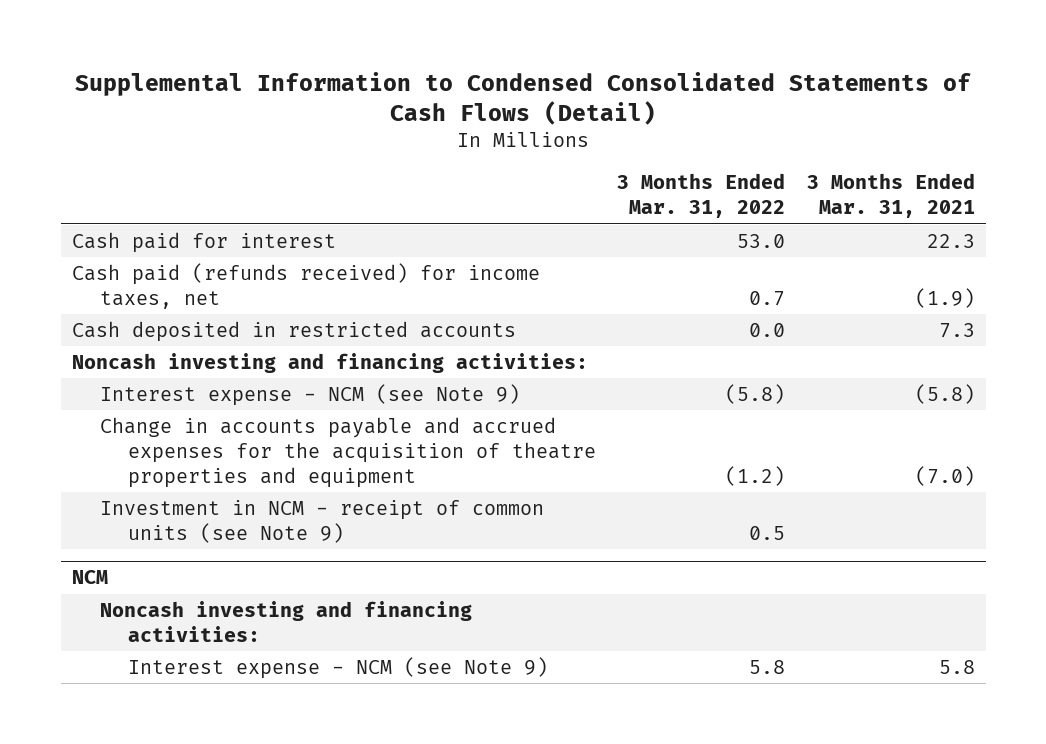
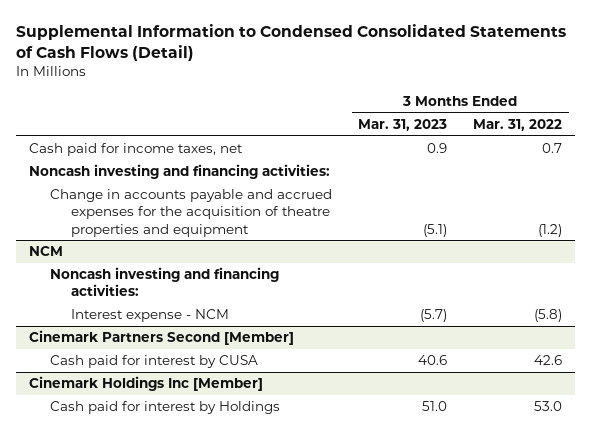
- | 3 Months Ended Mar. 31, 2022 | 3 Months Ended Mar. 31, 2021
+ | 3 Months Ended Mar. 31, 2023 | 3 Months Ended Mar. 31, 2022
- Cash paid for interest | 53.0 | 22.3
- Cash paid (refunds received) for income taxes, net | 0.7 | (1.9)
- Cash deposited in restricted accounts | 0.0 | 7.3
+ Cash paid for income taxes, net | 0.9 | 0.7
- Interest expense - NCM (see Note 9) | (5.8) | (5.8)
- Investment in NCM - receipt of common units (see Note 9) | 0.5 |
@ NCM
- Interest expense - NCM (see Note 9) | 5.8 | 5.8
+ Interest expense - NCM | (5.7) | (5.8)
+ Cinemark Partners Second [Member]
+ Cash paid for interest by CUSA | 40.6 | 42.6
+ Cinemark Holdings Inc [Member]
+ Cash paid for interest by Holdings | 51.0 | 53.0

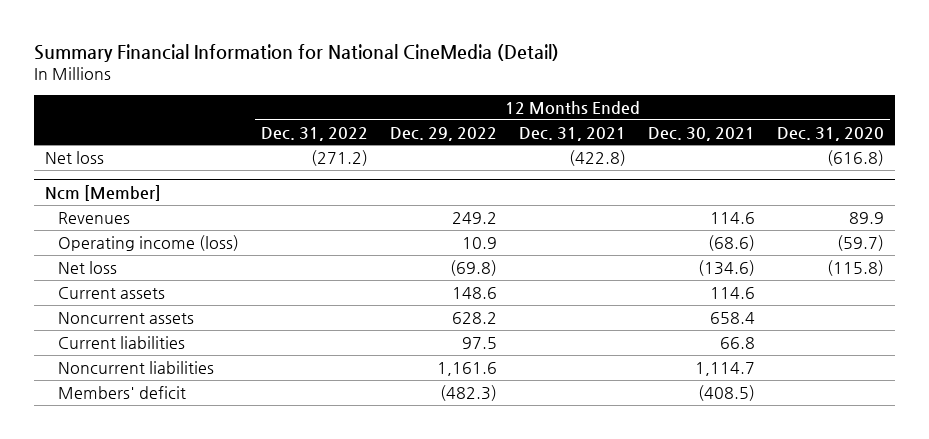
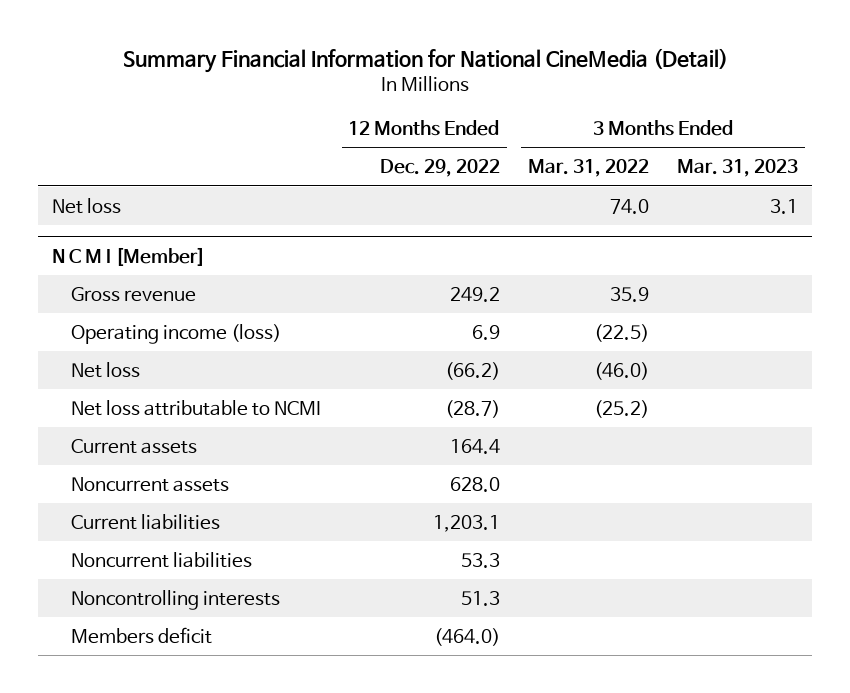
- | 12 Months Ended Dec. 31, 2022 | 12 Months Ended Dec. 29, 2022 | 12 Months Ended Dec. 31, 2021 | 12 Months Ended Dec. 30, 2021 | 12 Months Ended Dec. 31, 2020
+ | 12 Months Ended Dec. 29, 2022 | 3 Months Ended Mar. 31, 2022 | 3 Months Ended Mar. 31, 2023
- Ncm [Member]
- Revenues | | 249.2 | | 114.6 | 89.9
- Operating income (loss) | | 10.9 | | (68.6) | (59.7)
- Net loss | | (69.8) | | (134.6) | (115.8)
- Current assets | | 148.6 | | 114.6 |
- Noncurrent assets | | 628.2 | | 658.4 |
- Current liabilities | | 97.5 | | 66.8 |
- Noncurrent liabilities | | 1,161.6 | | 1,114.7 |
- Members' deficit | | (482.3) | | (408.5) |
+ N C M I [Member]
+ Gross revenue | 249.2 | 35.9 |
+ Operating income (loss) | 6.9 | (22.5) |
+ Net loss | (66.2) | (46.0) |
+ Net loss attributable to NCMI | (28.7) | (25.2) |
+ Current assets | 164.4 | |
+ Noncurrent assets | 628.0 | |
+ Current liabilities | 1,203.1 | |
+ Noncurrent liabilities | 53.3 | |
+ Noncontrolling interests | 51.3 | |
+ Members deficit | (464.0) | |

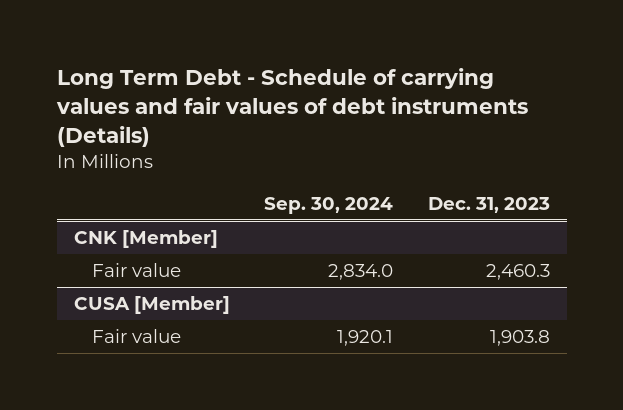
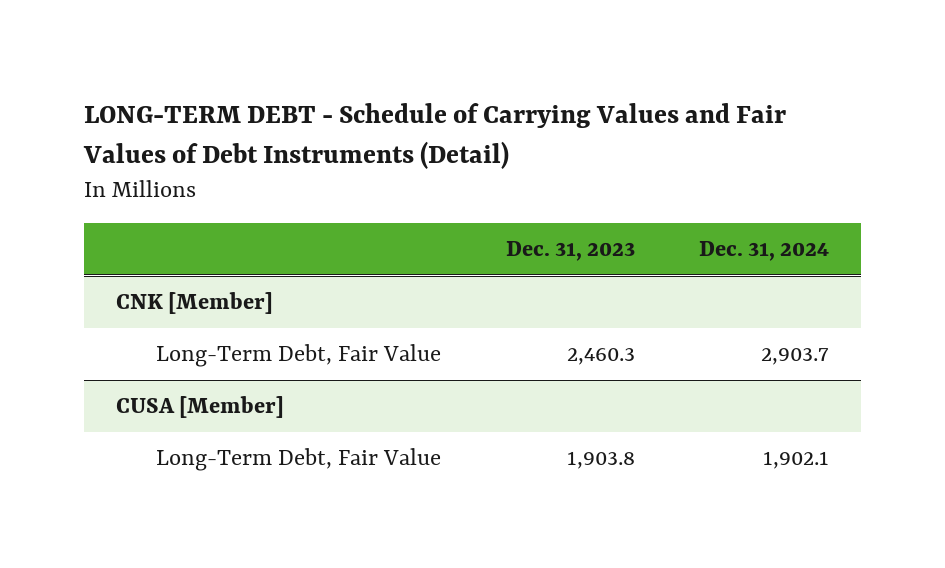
- Long Term Debt - Schedule of carrying values and fair values of debt instruments (Details)
+ LONG-TERM DEBT - Schedule of Carrying Values and Fair Values of Debt Instruments (Detail)
- | Sep. 30, 2024 | Dec. 31, 2023
+ | Dec. 31, 2023 | Dec. 31, 2024
@ CNK [Member]
- Fair value | 2,834.0 | 2,460.3
+ Long-Term Debt, Fair Value | 2,460.3 | 2,903.7
@ CUSA [Member]
- Fair value | 1,920.1 | 1,903.8
+ Long-Term Debt, Fair Value | 1,903.8 | 1,902.1

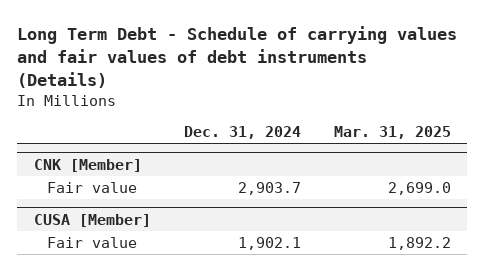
- LONG-TERM DEBT - Schedule of Carrying Values and Fair Values of Debt Instruments (Detail)
+ Long Term Debt - Schedule of carrying values and fair values of debt instruments (Details)
- | Dec. 31, 2023 | Dec. 31, 2024
+ | Dec. 31, 2024 | Mar. 31, 2025
@ CNK [Member]
- Long-Term Debt, Fair Value | 2,460.3 | 2,903.7
+ Fair value | 2,903.7 | 2,699.0
@ CUSA [Member]
- Long-Term Debt, Fair Value | 1,903.8 | 1,902.1
+ Fair value | 1,902.1 | 1,892.2

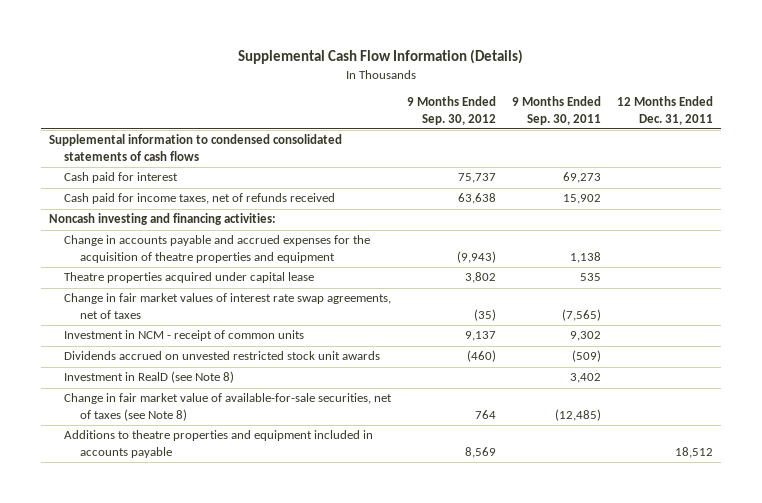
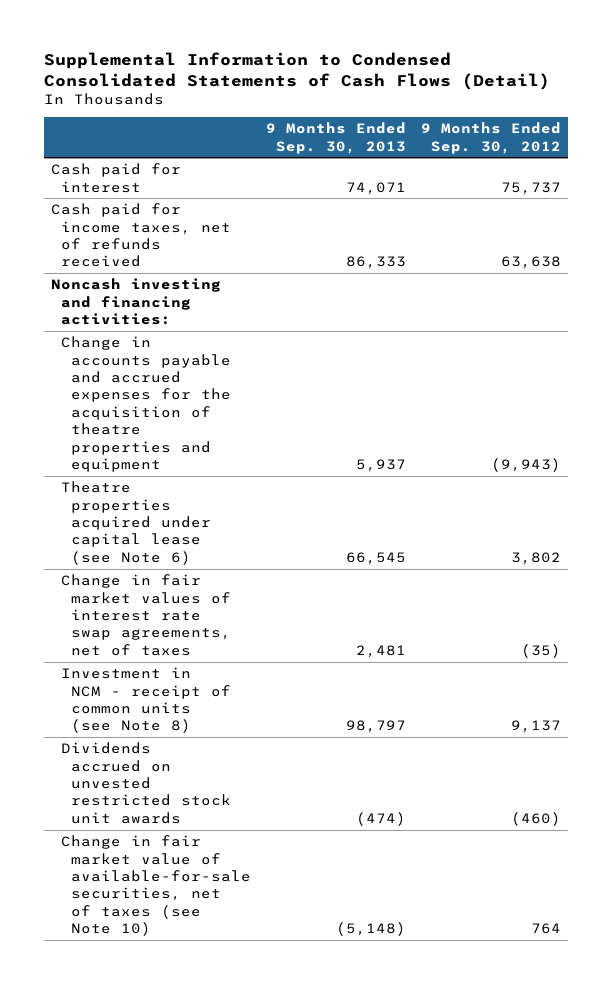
- Supplemental Cash Flow Information (Details)
+ Supplemental Information to Condensed Consolidated Statements of Cash Flows (Detail)
- | 9 Months Ended Sep. 30, 2012 | 9 Months Ended Sep. 30, 2011 | 12 Months Ended Dec. 31, 2011
+ | 9 Months Ended Sep. 30, 2013 | 9 Months Ended Sep. 30, 2012
- Supplemental information to condensed consolidated statements of cash flows
- Theatre properties acquired under capital lease | 3,802 | 535 |
+ Theatre properties acquired under capital lease (see Note 6) | 66,545 | 3,802
- Investment in NCM - receipt of common units | 9,137 | 9,302 |
+ Investment in NCM - receipt of common units (see Note 8) | 98,797 | 9,137
- Investment in RealD (see Note 8) | | 3,402 |
- Change in fair market value of available-for-sale securities, net of taxes (see Note 8) | 764 | (12,485) |
- Additions to theatre properties and equipment included in accounts payable | 8,569 | | 18,512
+ Change in fair market value of available-for-sale securities, net of taxes (see Note 10) | (5,148) | 764

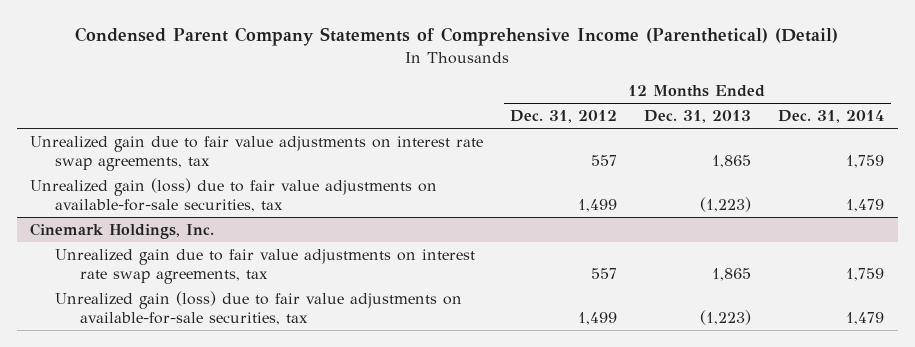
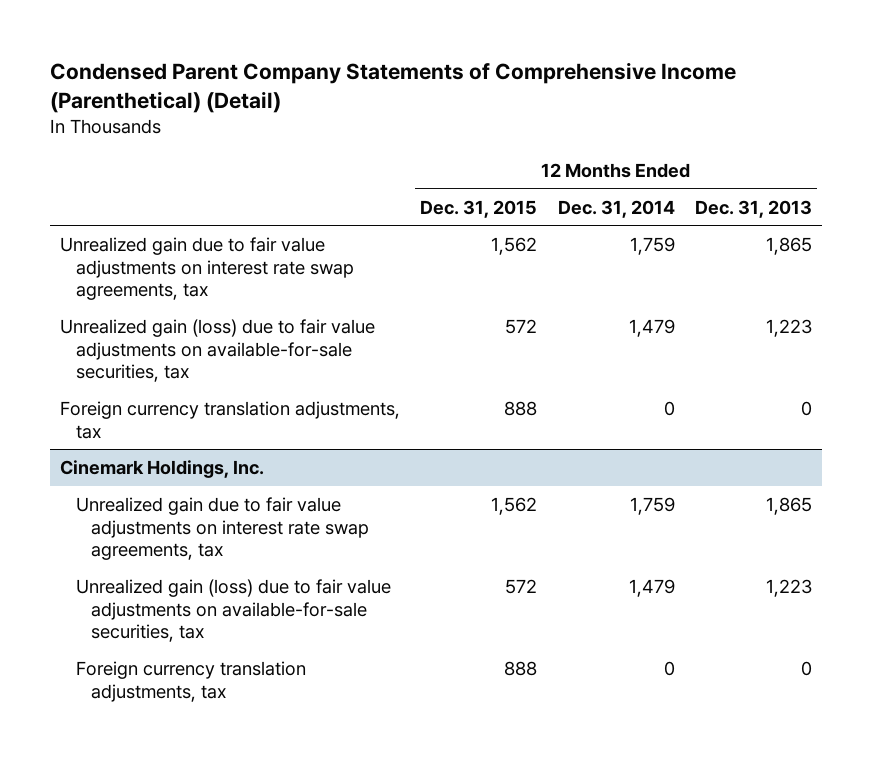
- | 12 Months Ended Dec. 31, 2012 | 12 Months Ended Dec. 31, 2013 | 12 Months Ended Dec. 31, 2014
+ | 12 Months Ended Dec. 31, 2015 | 12 Months Ended Dec. 31, 2014 | 12 Months Ended Dec. 31, 2013
- Unrealized gain (loss) due to fair value adjustments on available-for-sale securities, tax | 1,499 | (1,223) | 1,479
+ Unrealized gain (loss) due to fair value adjustments on available-for-sale securities, tax | 572 | 1,479 | 1,223
+ Foreign currency translation adjustments, tax | 888 | 0 | 0
@ Cinemark Holdings, Inc.
- Unrealized gain (loss) due to fair value adjustments on available-for-sale securities, tax | 1,499 | (1,223) | 1,479
+ Unrealized gain (loss) due to fair value adjustments on available-for-sale securities, tax | 572 | 1,479 | 1,223
+ Foreign currency translation adjustments, tax | 888 | 0 | 0

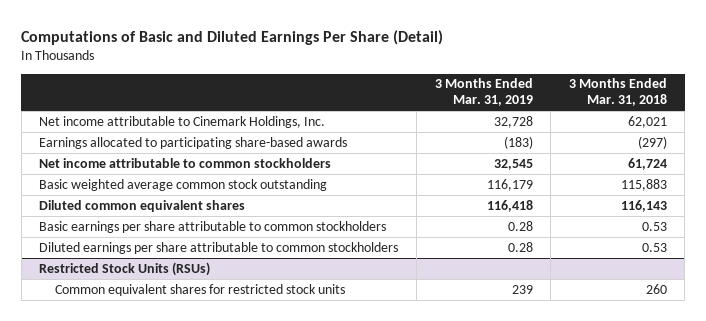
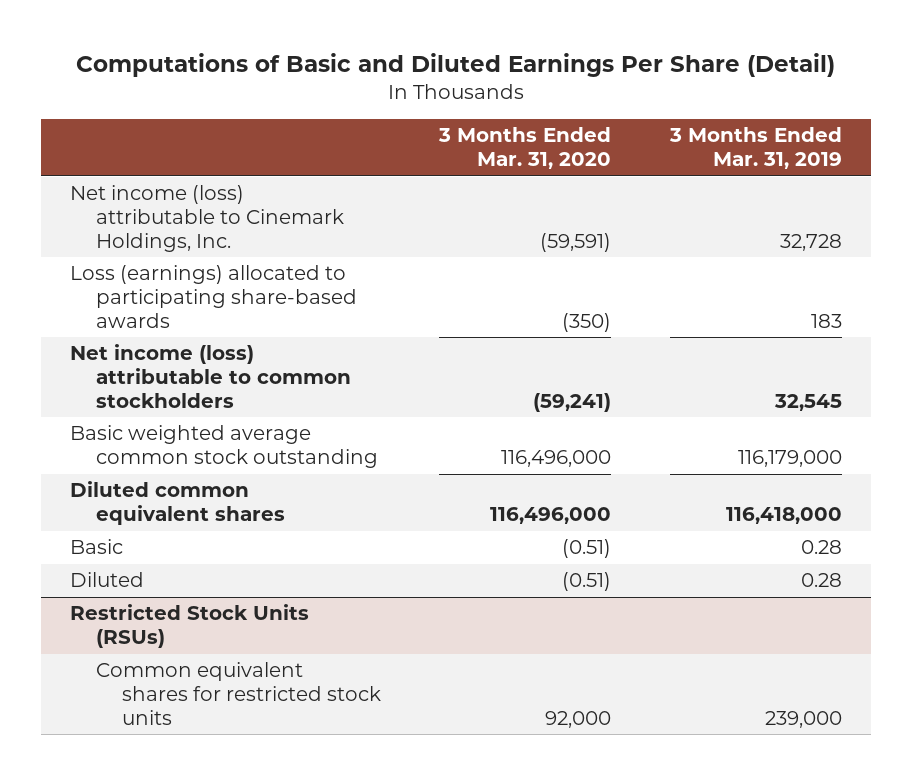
- | 3 Months Ended Mar. 31, 2019 | 3 Months Ended Mar. 31, 2018
+ | 3 Months Ended Mar. 31, 2020 | 3 Months Ended Mar. 31, 2019
- Net income attributable to Cinemark Holdings, Inc. | 32,728 | 62,021
- Earnings allocated to participating share-based awards | (183) | (297)
- Net income attributable to common stockholders | 32,545 | 61,724
- Basic weighted average common stock outstanding | 116,179 | 115,883
- Diluted common equivalent shares | 116,418 | 116,143
- Basic earnings per share attributable to common stockholders | 0.28 | 0.53
- Diluted earnings per share attributable to common stockholders | 0.28 | 0.53
+ Net income (loss) attributable to Cinemark Holdings, Inc. | (59,591) | 32,728
+ Loss (earnings) allocated to participating share-based awards | (350) | 183
+ Net income (loss) attributable to common stockholders | (59,241) | 32,545
+ Basic weighted average common stock outstanding | 116,496,000 | 116,179,000
+ Diluted common equivalent shares | 116,496,000 | 116,418,000
+ Basic | (0.51) | 0.28
+ Diluted | (0.51) | 0.28
@ Restricted Stock Units (RSUs)
- Common equivalent shares for restricted stock units | 239 | 260
+ Common equivalent shares for restricted stock units | 92,000 | 239,000

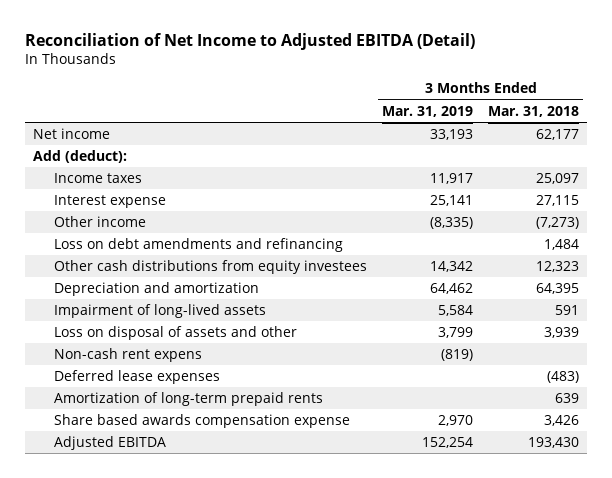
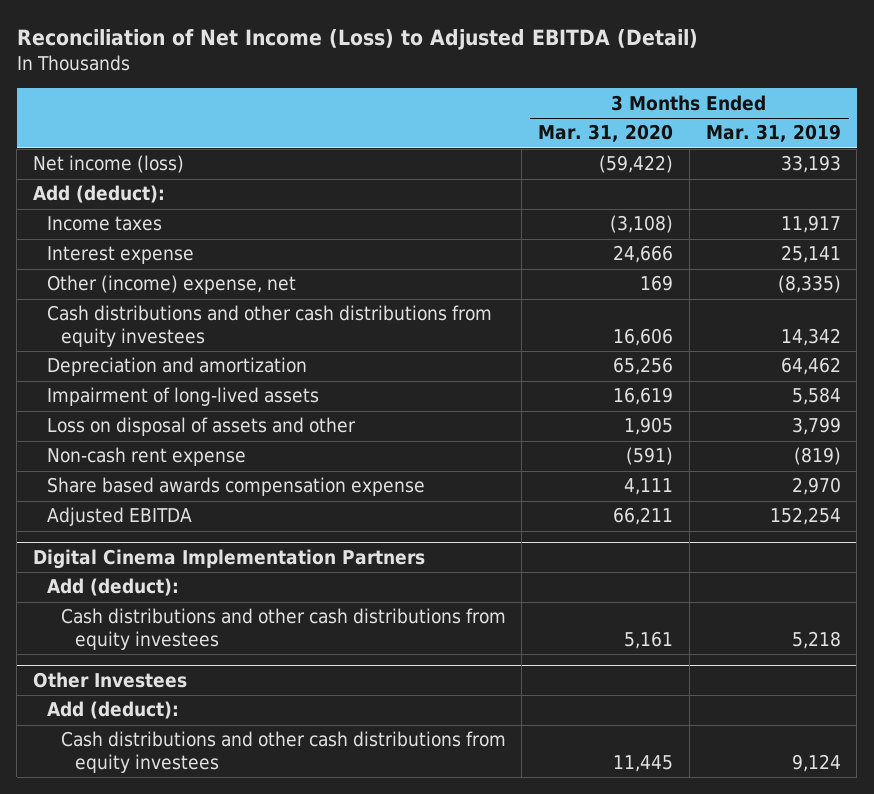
- Reconciliation of Net Income to Adjusted EBITDA (Detail)
+ Reconciliation of Net Income (Loss) to Adjusted EBITDA (Detail)
- | 3 Months Ended Mar. 31, 2019 | 3 Months Ended Mar. 31, 2018
+ | 3 Months Ended Mar. 31, 2020 | 3 Months Ended Mar. 31, 2019
- Net income | 33,193 | 62,177
+ Net income (loss) | (59,422) | 33,193
- Other income | (8,335) | (7,273)
- Loss on debt amendments and refinancing | | 1,484
- Other cash distributions from equity investees | 14,342 | 12,323
+ Other (income) expense, net | 169 | (8,335)
+ Cash distributions and other cash distributions from equity investees | 16,606 | 14,342
- Non-cash rent expens | (819) |
- Deferred lease expenses | | (483)
- Amortization of long-term prepaid rents | | 639
+ Non-cash rent expense | (591) | (819)
+ Digital Cinema Implementation Partners
+ Add (deduct):
+ Cash distributions and other cash distributions from equity investees | 5,161 | 5,218
+ Other Investees
+ Add (deduct):
+ Cash distributions and other cash distributions from equity investees | 11,445 | 9,124

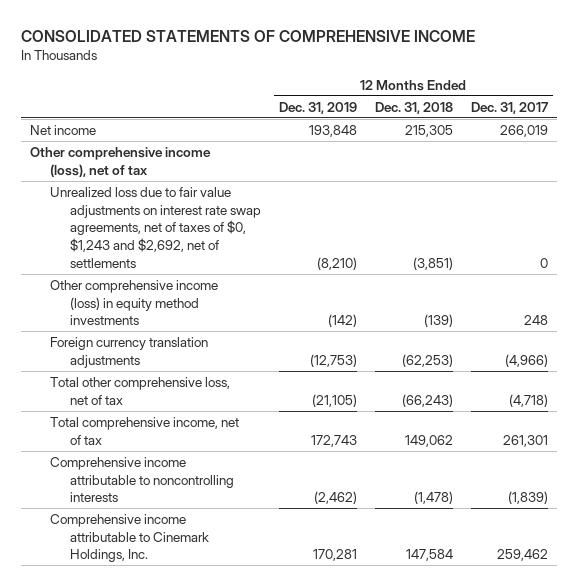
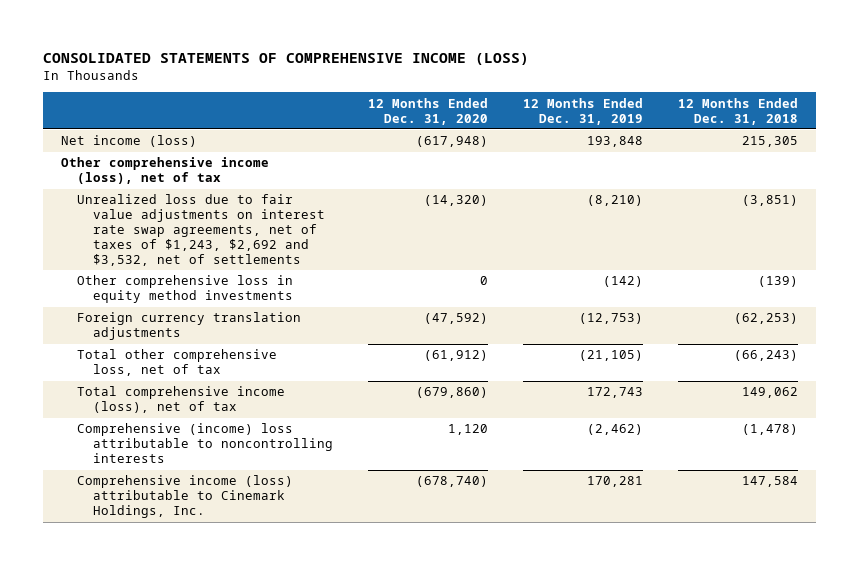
- CONSOLIDATED STATEMENTS OF COMPREHENSIVE INCOME
+ CONSOLIDATED STATEMENTS OF COMPREHENSIVE INCOME (LOSS)
- | 12 Months Ended Dec. 31, 2019 | 12 Months Ended Dec. 31, 2018 | 12 Months Ended Dec. 31, 2017
+ | 12 Months Ended Dec. 31, 2020 | 12 Months Ended Dec. 31, 2019 | 12 Months Ended Dec. 31, 2018
- Net income | 193,848 | 215,305 | 266,019
+ Net income (loss) | (617,948) | 193,848 | 215,305
- Unrealized loss due to fair value adjustments on interest rate swap agreements, net of taxes of $0, $1,243 and $2,692, net of settlements | (8,210) | (3,851) | 0
- Other comprehensive income (loss) in equity method investments | (142) | (139) | 248
+ Unrealized loss due to fair value adjustments on interest rate swap agreements, net of taxes of $1,243, $2,692 and $3,532, net of settlements | (14,320) | (8,210) | (3,851)
+ Other comprehensive loss in equity method investments | 0 | (142) | (139)
- Total comprehensive income, net of tax | 172,743 | 149,062 | 261,301
- Comprehensive income attributable to noncontrolling interests | (2,462) | (1,478) | (1,839)
- Comprehensive income attributable to Cinemark Holdings, Inc. | 170,281 | 147,584 | 259,462
+ Total comprehensive income (loss), net of tax | (679,860) | 172,743 | 149,062
+ Comprehensive (income) loss attributable to noncontrolling interests | 1,120 | (2,462) | (1,478)
+ Comprehensive income (loss) attributable to Cinemark Holdings, Inc. | (678,740) | 170,281 | 147,584

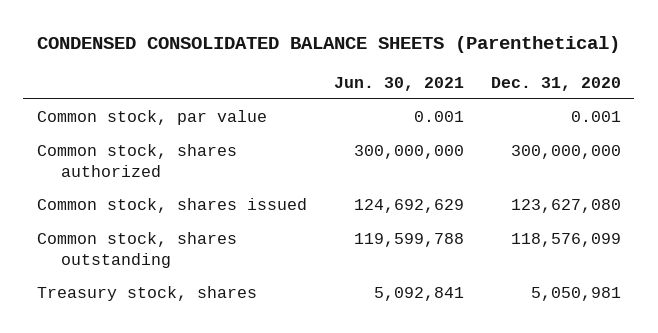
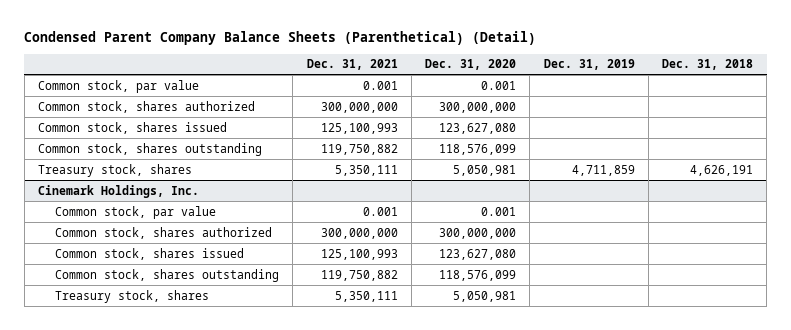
- CONDENSED CONSOLIDATED BALANCE SHEETS (Parenthetical)
+ Condensed Parent Company Balance Sheets (Parenthetical) (Detail)
- | Jun. 30, 2021 | Dec. 31, 2020
+ | Dec. 31, 2021 | Dec. 31, 2020 | Dec. 31, 2019 | Dec. 31, 2018
+ Cinemark Holdings, Inc.
+ Common stock, par value | 0.001 | 0.001 | |
+ Common stock, shares authorized | 300,000,000 | 300,000,000 | |
+ Common stock, shares issued | 125,100,993 | 123,627,080 | |
+ Common stock, shares outstanding | 119,750,882 | 118,576,099 | |
+ Treasury stock, shares | 5,350,111 | 5,050,981 | |

